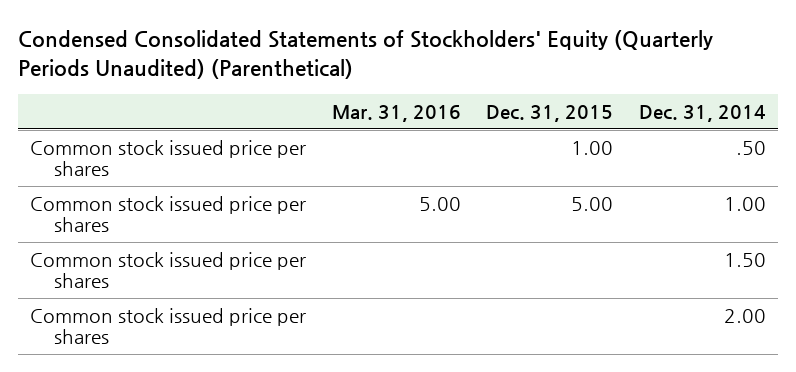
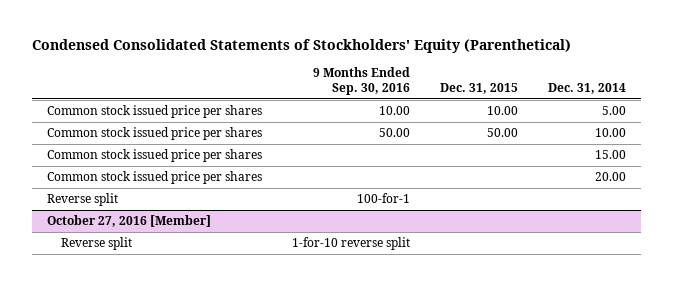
- Condensed Consolidated Statements of Stockholders' Equity (Quarterly Periods Unaudited) (Parenthetical)
+ Condensed Consolidated Statements of Stockholders' Equity (Parenthetical)
- | Mar. 31, 2016 | Dec. 31, 2015 | Dec. 31, 2014
+ | 9 Months Ended Sep. 30, 2016 | Dec. 31, 2015 | Dec. 31, 2014
- Common stock issued price per shares | | 1.00 | .50
- Common stock issued price per shares | 5.00 | 5.00 | 1.00
- Common stock issued price per shares | | | 1.50
- Common stock issued price per shares | | | 2.00
+ Common stock issued price per shares | 10.00 | 10.00 | 5.00
+ Common stock issued price per shares | 50.00 | 50.00 | 10.00
+ Common stock issued price per shares | | | 15.00
+ Common stock issued price per shares | | | 20.00
+ Reverse split | 100-for-1 | |
+ October 27, 2016 [Member]
+ Reverse split | 1-for-10 reverse split | |

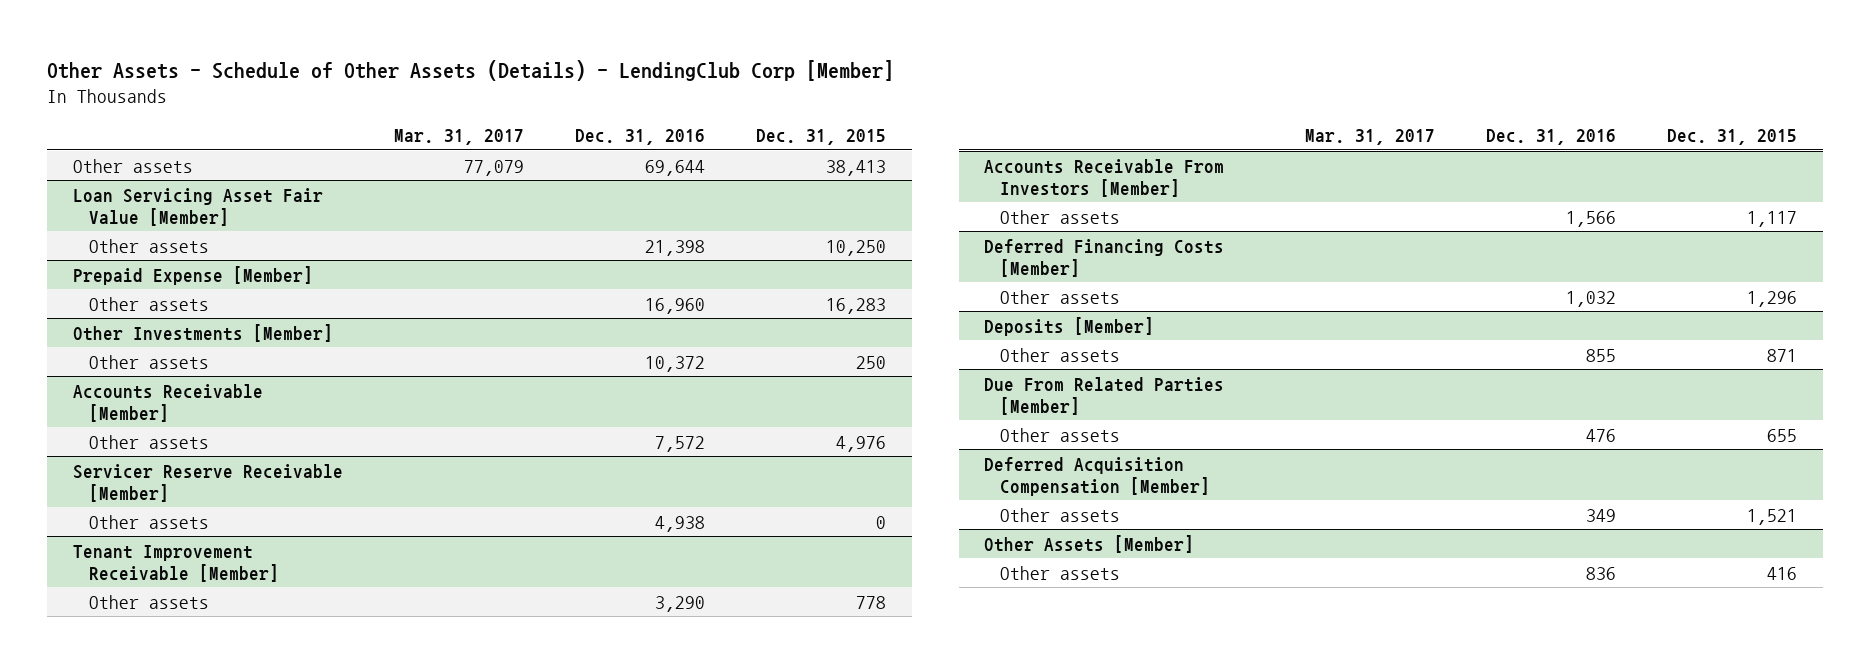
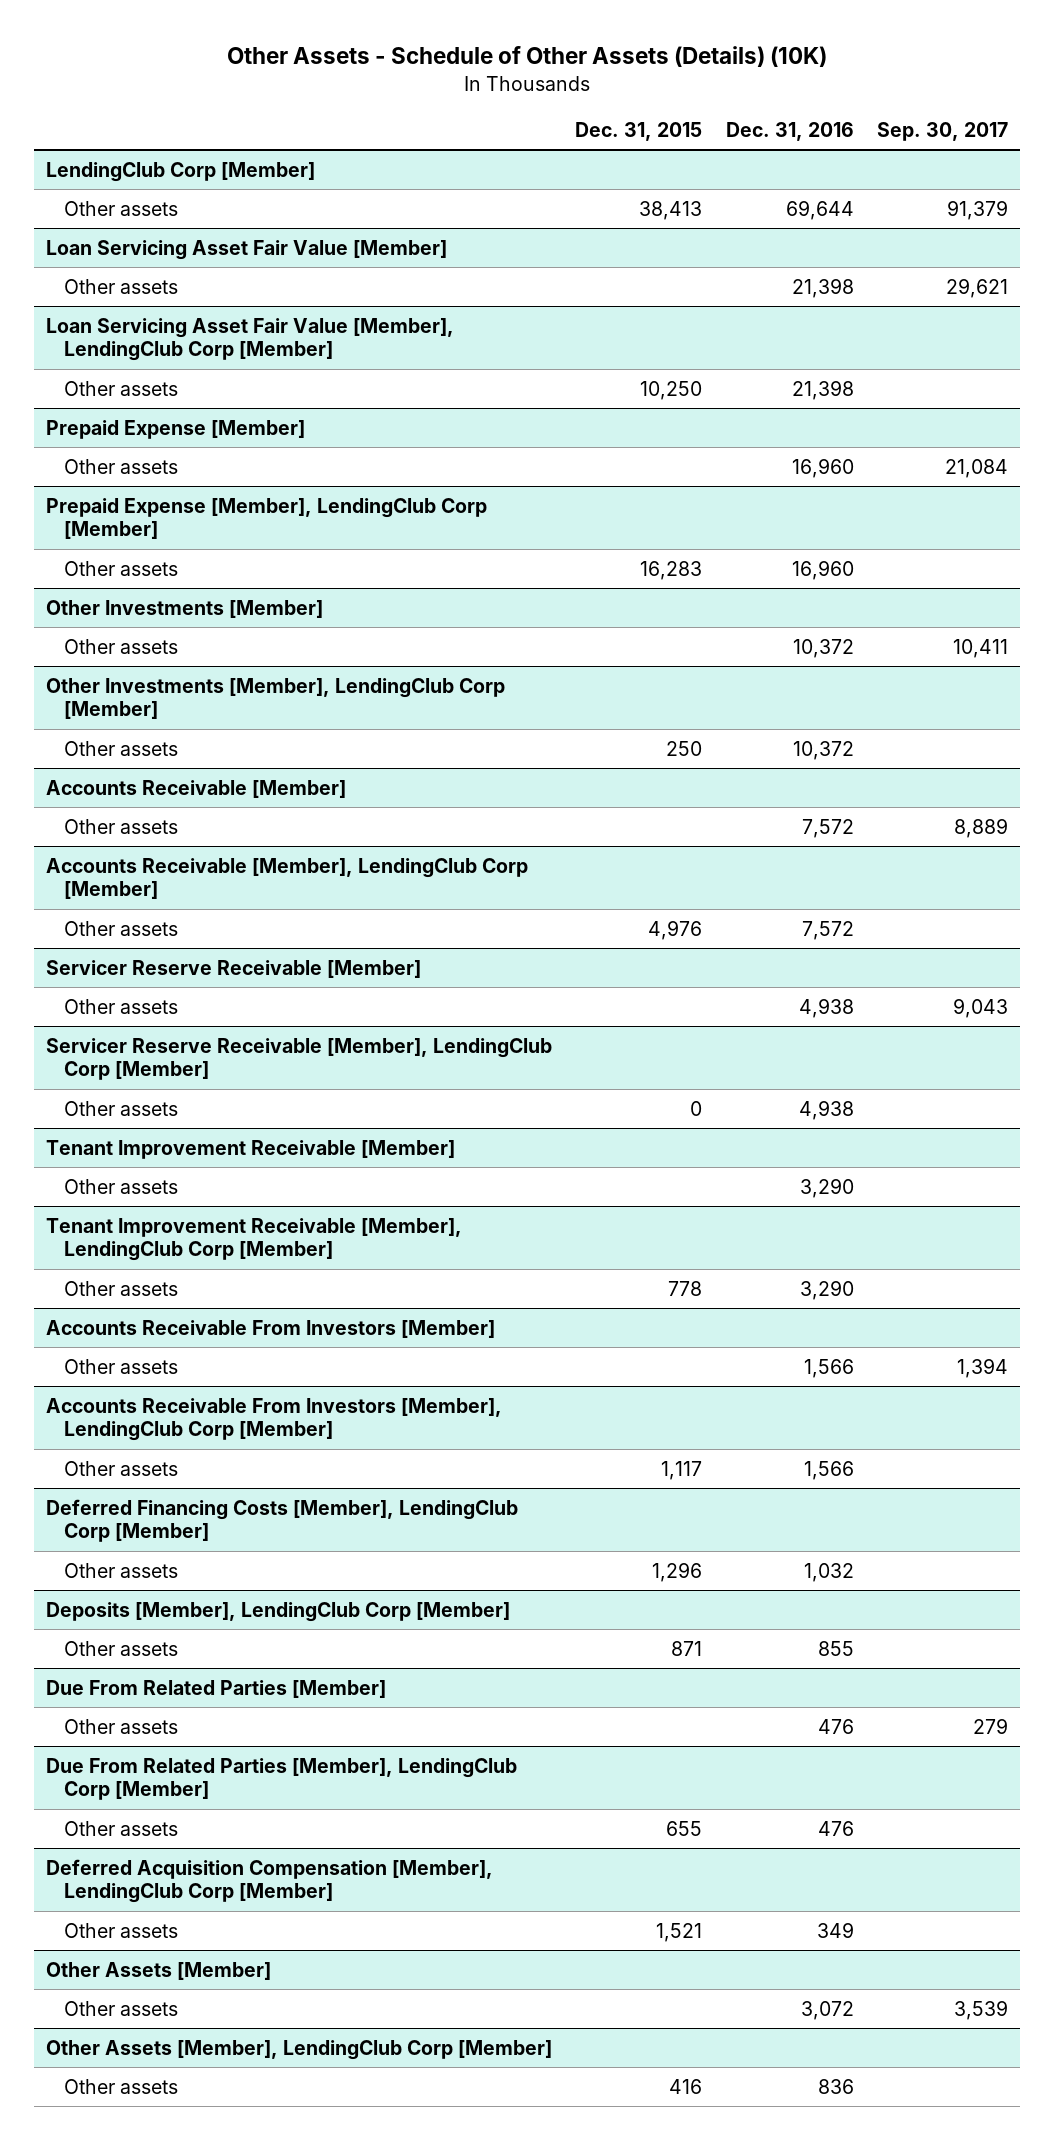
- Other Assets - Schedule of Other Assets (Details) - LendingClub Corp [Member]
+ Other Assets - Schedule of Other Assets (Details) (10K)
- | Mar. 31, 2017 | Dec. 31, 2016 | Dec. 31, 2015
+ | Dec. 31, 2015 | Dec. 31, 2016 | Sep. 30, 2017
+ LendingClub Corp [Member]
@ Loan Servicing Asset Fair Value [Member]
+ Other assets | | 21,398 | 29,621
+ Loan Servicing Asset Fair Value [Member], LendingClub Corp [Member]
@ Prepaid Expense [Member]
+ Other assets | | 16,960 | 21,084
+ Prepaid Expense [Member], LendingClub Corp [Member]
@ Other Investments [Member]
+ Other assets | | 10,372 | 10,411
+ Other Investments [Member], LendingClub Corp [Member]
@ Accounts Receivable [Member]
+ Other assets | | 7,572 | 8,889
+ Accounts Receivable [Member], LendingClub Corp [Member]
@ Servicer Reserve Receivable [Member]
+ Other assets | | 4,938 | 9,043
+ Servicer Reserve Receivable [Member], LendingClub Corp [Member]
@ Tenant Improvement Receivable [Member]
+ Other assets | | 3,290 |
+ Tenant Improvement Receivable [Member], LendingClub Corp [Member]
@ Accounts Receivable From Investors [Member]
+ Other assets | | 1,566 | 1,394
+ Accounts Receivable From Investors [Member], LendingClub Corp [Member]
- Deferred Financing Costs [Member]
+ Deferred Financing Costs [Member], LendingClub Corp [Member]
- Deposits [Member]
+ Deposits [Member], LendingClub Corp [Member]
@ Due From Related Parties [Member]
+ Other assets | | 476 | 279
+ Due From Related Parties [Member], LendingClub Corp [Member]
- Deferred Acquisition Compensation [Member]
+ Deferred Acquisition Compensation [Member], LendingClub Corp [Member]
@ Other Assets [Member]
+ Other assets | | 3,072 | 3,539
+ Other Assets [Member], LendingClub Corp [Member]

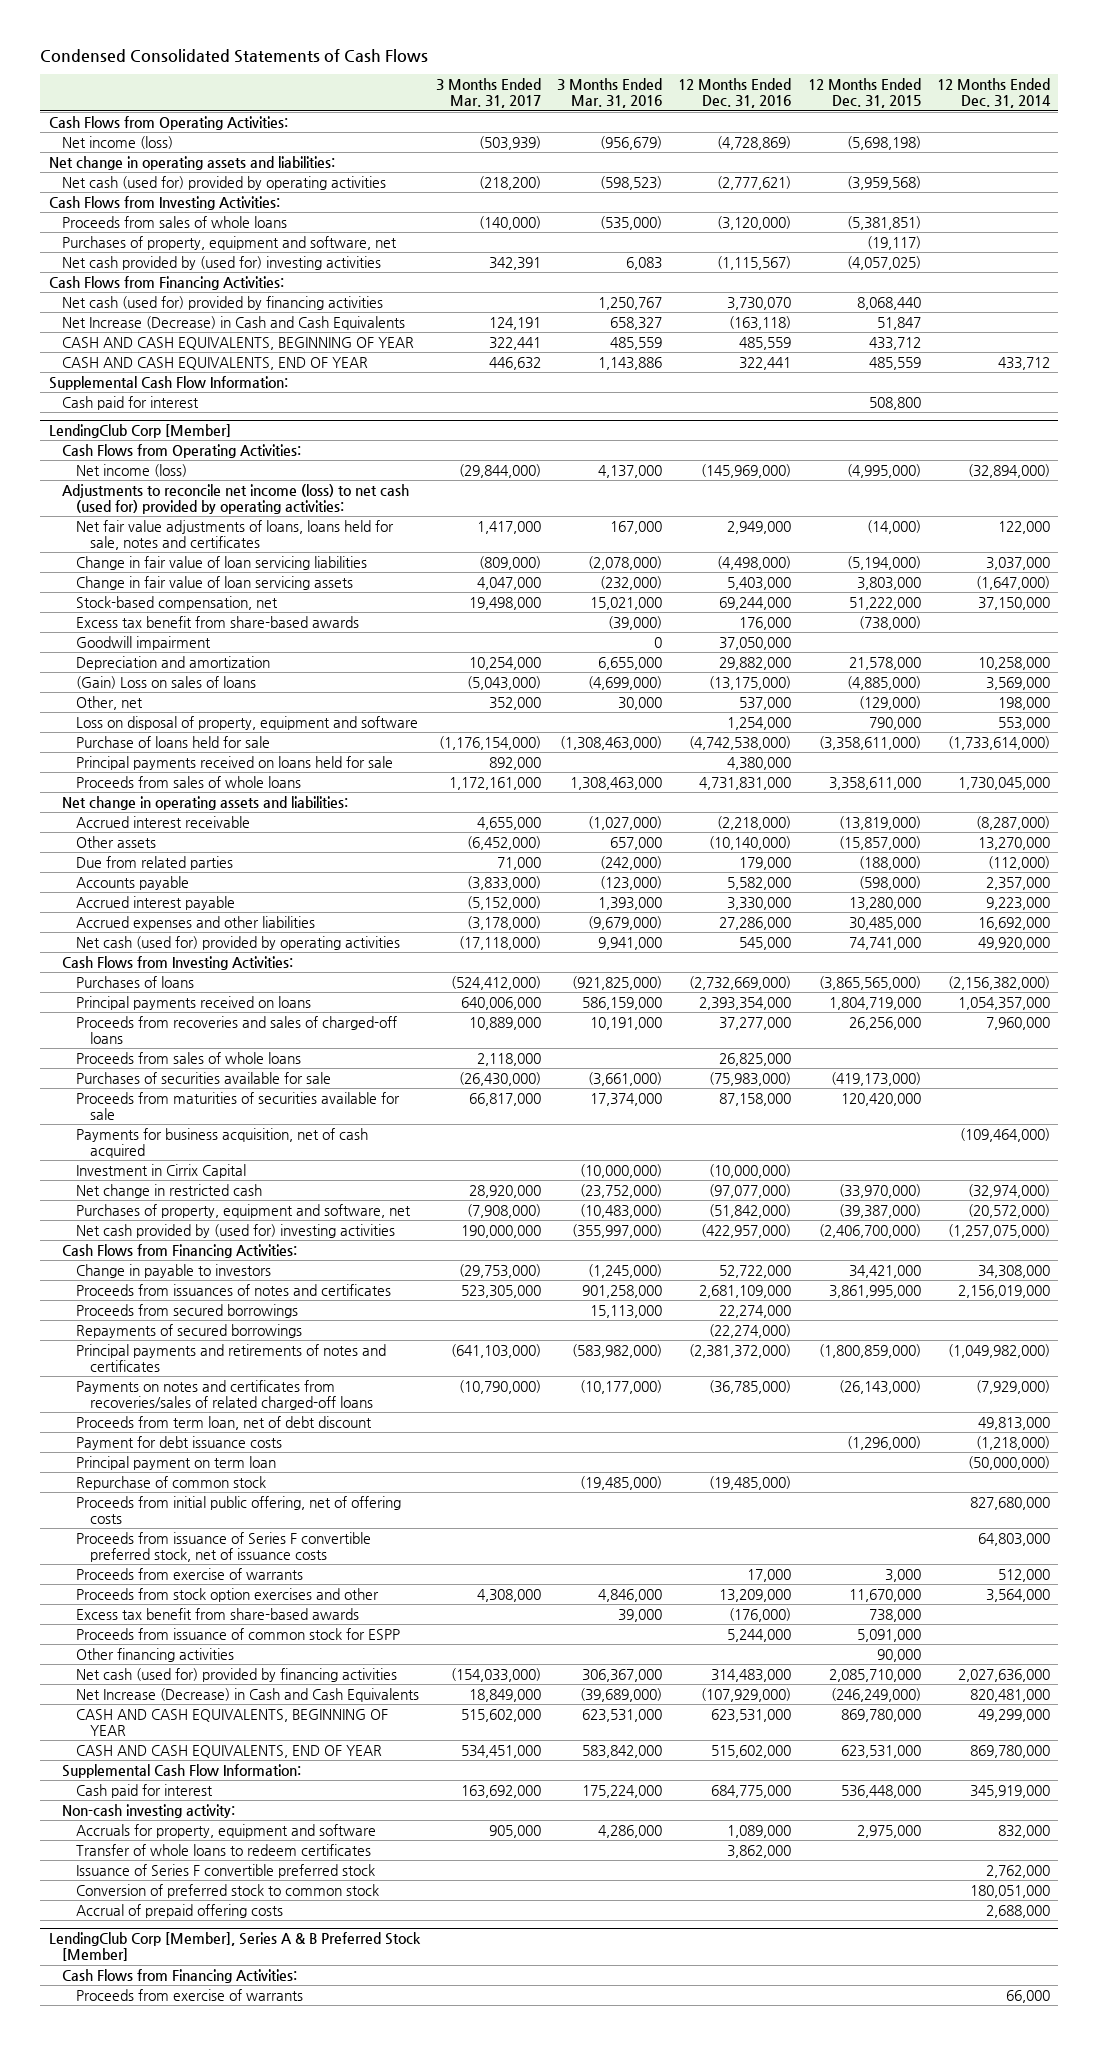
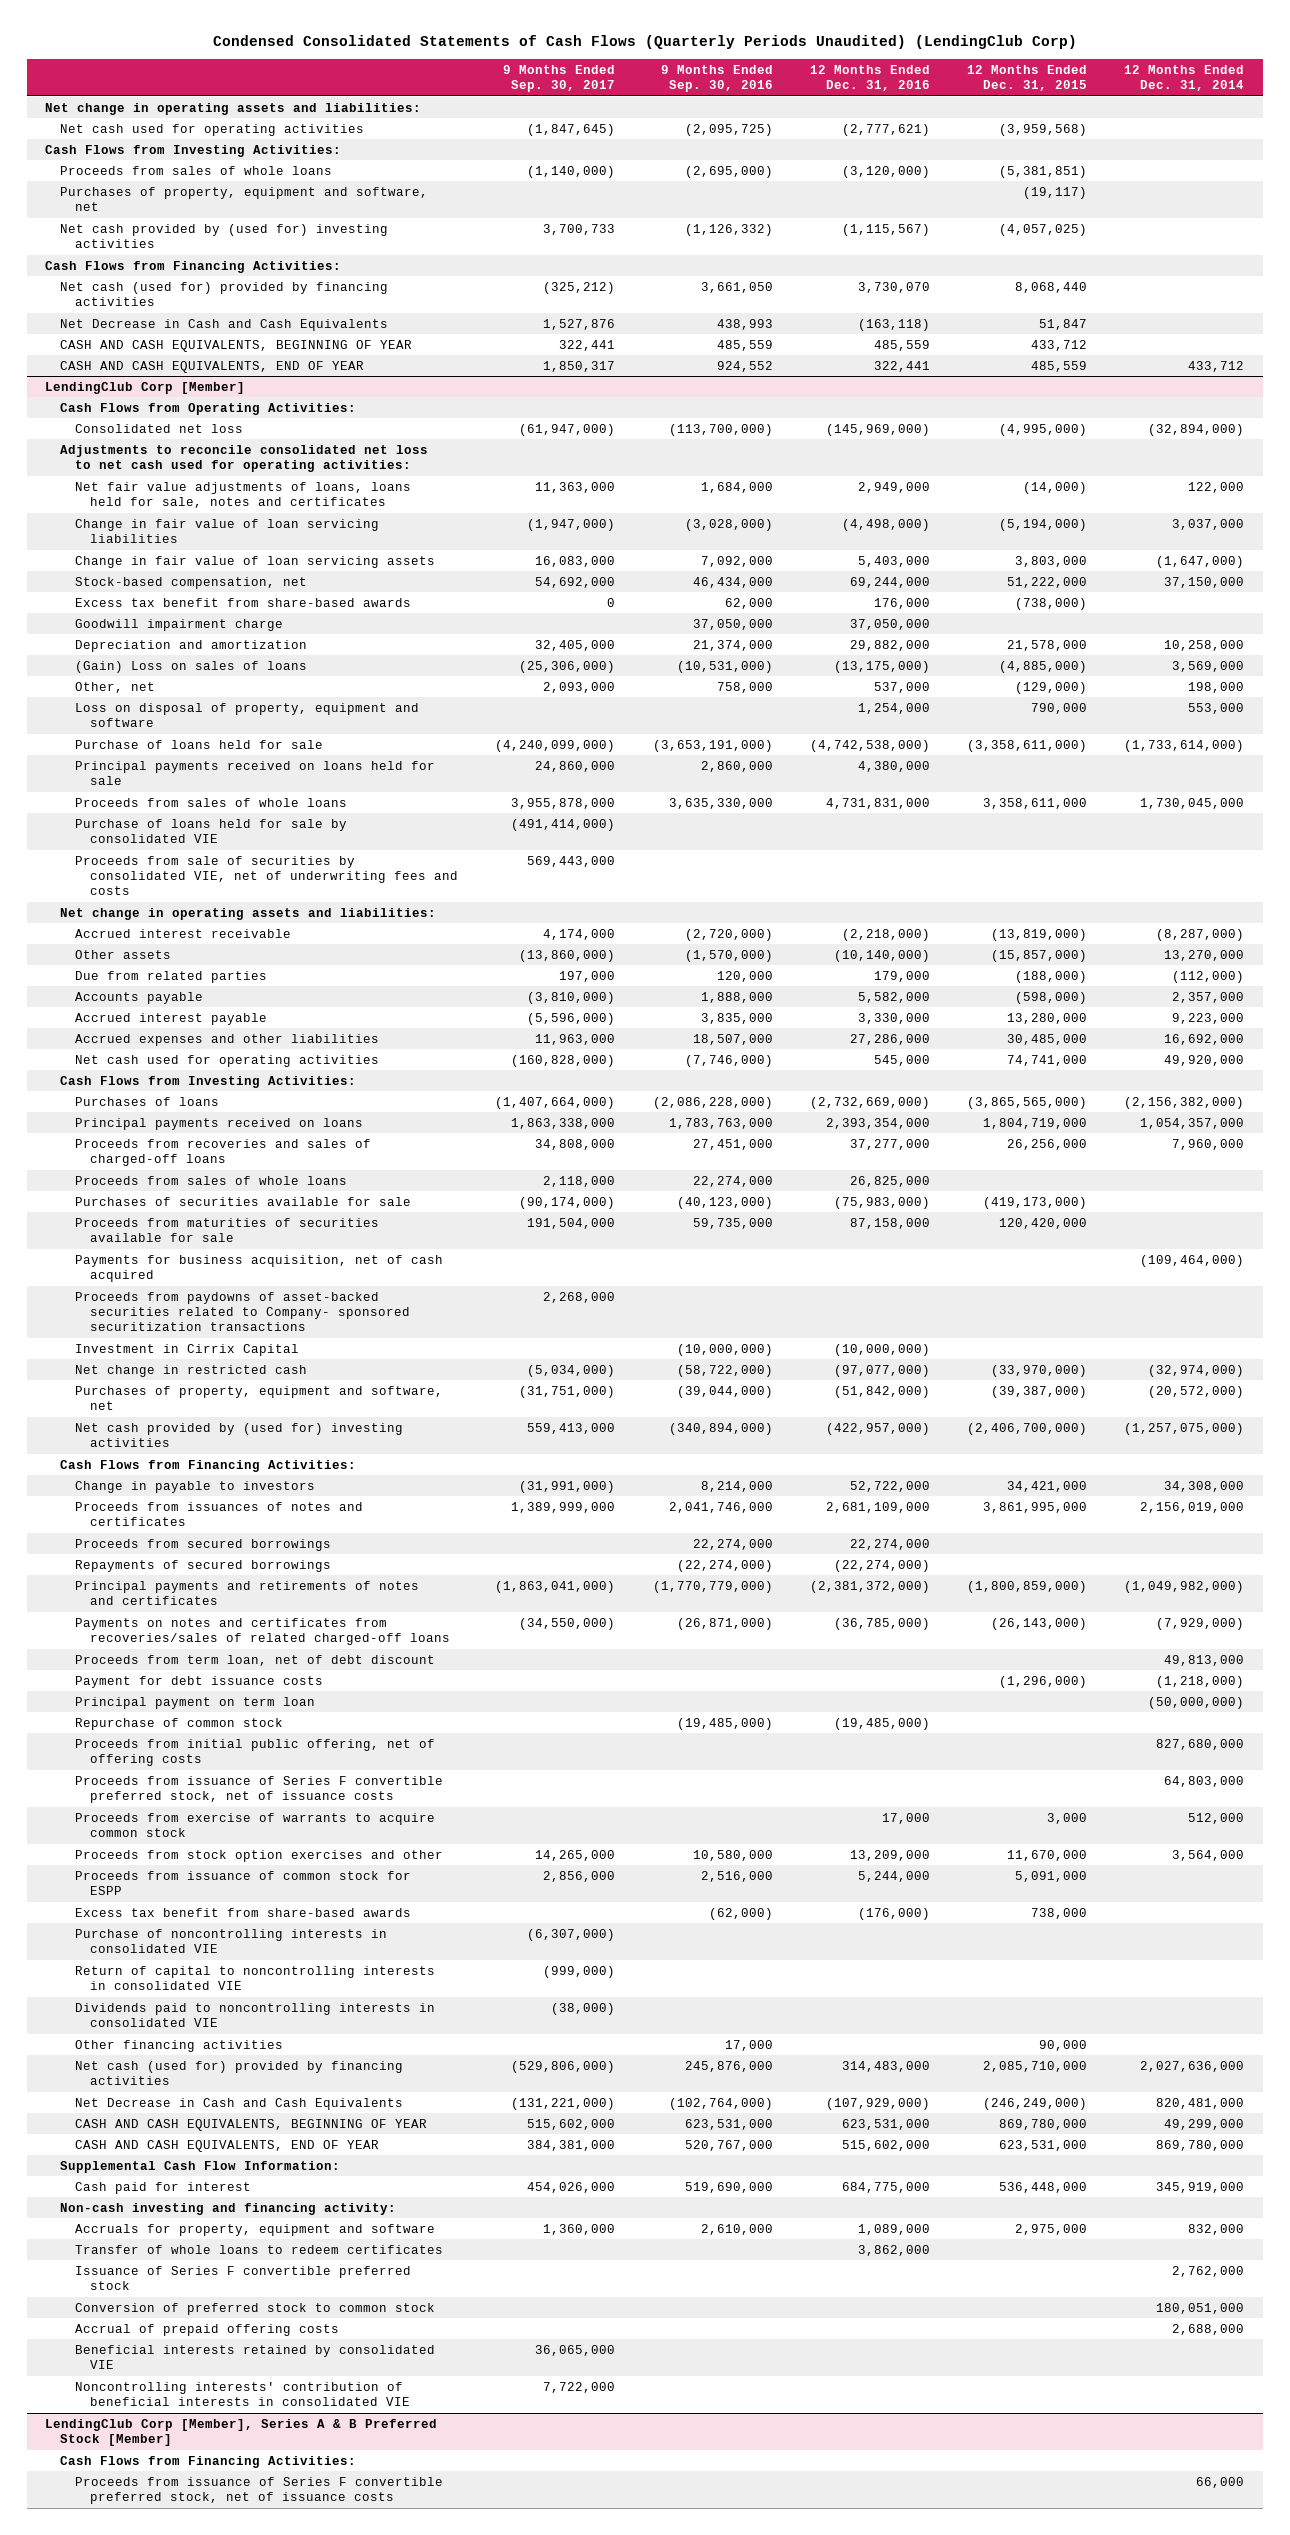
- Condensed Consolidated Statements of Cash Flows
+ Condensed Consolidated Statements of Cash Flows (Quarterly Periods Unaudited) (LendingClub Corp)
- | 3 Months Ended Mar. 31, 2017 | 3 Months Ended Mar. 31, 2016 | 12 Months Ended Dec. 31, 2016 | 12 Months Ended Dec. 31, 2015 | 12 Months Ended Dec. 31, 2014
+ | 9 Months Ended Sep. 30, 2017 | 9 Months Ended Sep. 30, 2016 | 12 Months Ended Dec. 31, 2016 | 12 Months Ended Dec. 31, 2015 | 12 Months Ended Dec. 31, 2014
- Cash Flows from Operating Activities:
- Net income (loss) | (503,939) | (956,679) | (4,728,869) | (5,698,198) |
- Net cash (used for) provided by operating activities | (218,200) | (598,523) | (2,777,621) | (3,959,568) |
+ Net cash used for operating activities | (1,847,645) | (2,095,725) | (2,777,621) | (3,959,568) |
- Net Increase (Decrease) in Cash and Cash Equivalents | 124,191 | 658,327 | (163,118) | 51,847 |
+ Net Decrease in Cash and Cash Equivalents | 1,527,876 | 438,993 | (163,118) | 51,847 |
- Supplemental Cash Flow Information:
- Cash paid for interest | | | | 508,800 |
@ LendingClub Corp [Member]
- Net income (loss) | (29,844,000) | 4,137,000 | (145,969,000) | (4,995,000) | (32,894,000)
- Adjustments to reconcile net income (loss) to net cash (used for) provided by operating activities:
+ Consolidated net loss | (61,947,000) | (113,700,000) | (145,969,000) | (4,995,000) | (32,894,000)
+ Adjustments to reconcile consolidated net loss to net cash used for operating activities:
- Goodwill impairment | | 0 | 37,050,000 | |
+ Goodwill impairment charge | | 37,050,000 | 37,050,000 | |
+ Purchase of loans held for sale by consolidated VIE | (491,414,000) | | | |
+ Proceeds from sale of securities by consolidated VIE, net of underwriting fees and costs | 569,443,000 | | | |
- Net cash (used for) provided by operating activities | (17,118,000) | 9,941,000 | 545,000 | 74,741,000 | 49,920,000
+ Net cash used for operating activities | (160,828,000) | (7,746,000) | 545,000 | 74,741,000 | 49,920,000
+ Proceeds from paydowns of asset-backed securities related to Company- sponsored securitization transactions | 2,268,000 | | | |
- Proceeds from exercise of warrants | | | 17,000 | 3,000 | 512,000
+ Proceeds from exercise of warrants to acquire common stock | | | 17,000 | 3,000 | 512,000
moved down: Excess tax benefit from share-based awards | | (62,000) | (176,000) | 738,000 |
+ Purchase of noncontrolling interests in consolidated VIE | (6,307,000) | | | |
+ Return of capital to noncontrolling interests in consolidated VIE | (999,000) | | | |
+ Dividends paid to noncontrolling interests in consolidated VIE | (38,000) | | | |
- Net Increase (Decrease) in Cash and Cash Equivalents | 18,849,000 | (39,689,000) | (107,929,000) | (246,249,000) | 820,481,000
+ Net Decrease in Cash and Cash Equivalents | (131,221,000) | (102,764,000) | (107,929,000) | (246,249,000) | 820,481,000
- Non-cash investing activity:
+ Non-cash investing and financing activity:
+ Beneficial interests retained by consolidated VIE | 36,065,000 | | | |
+ Noncontrolling interests' contribution of beneficial interests in consolidated VIE | 7,722,000 | | | |
@ LendingClub Corp [Member], Series A & B Preferred Stock [Member]
- Proceeds from exercise of warrants | | | | | 66,000
+ Proceeds from issuance of Series F convertible preferred stock, net of issuance costs | | | | | 66,000

